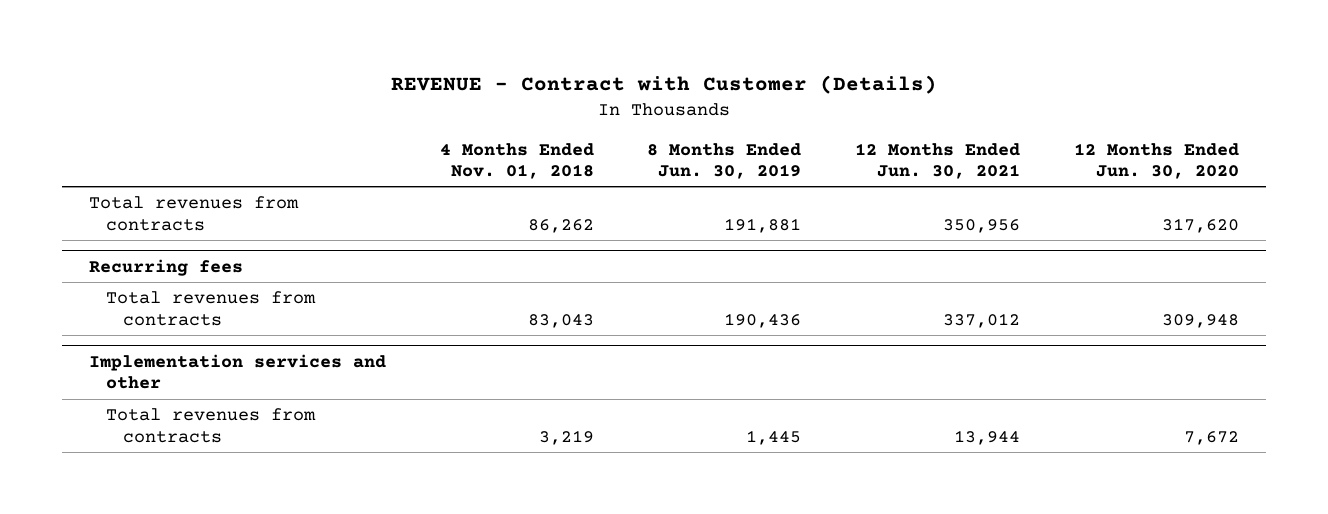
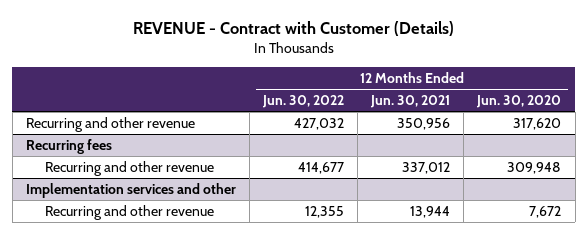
- | 4 Months Ended Nov. 01, 2018 | 8 Months Ended Jun. 30, 2019 | 12 Months Ended Jun. 30, 2021 | 12 Months Ended Jun. 30, 2020
+ | 12 Months Ended Jun. 30, 2022 | 12 Months Ended Jun. 30, 2021 | 12 Months Ended Jun. 30, 2020
- Total revenues from contracts | 86,262 | 191,881 | 350,956 | 317,620
+ Recurring and other revenue | 427,032 | 350,956 | 317,620
@ Recurring fees
- Total revenues from contracts | 83,043 | 190,436 | 337,012 | 309,948
+ Recurring and other revenue | 414,677 | 337,012 | 309,948
@ Implementation services and other
- Total revenues from contracts | 3,219 | 1,445 | 13,944 | 7,672
+ Recurring and other revenue | 12,355 | 13,944 | 7,672

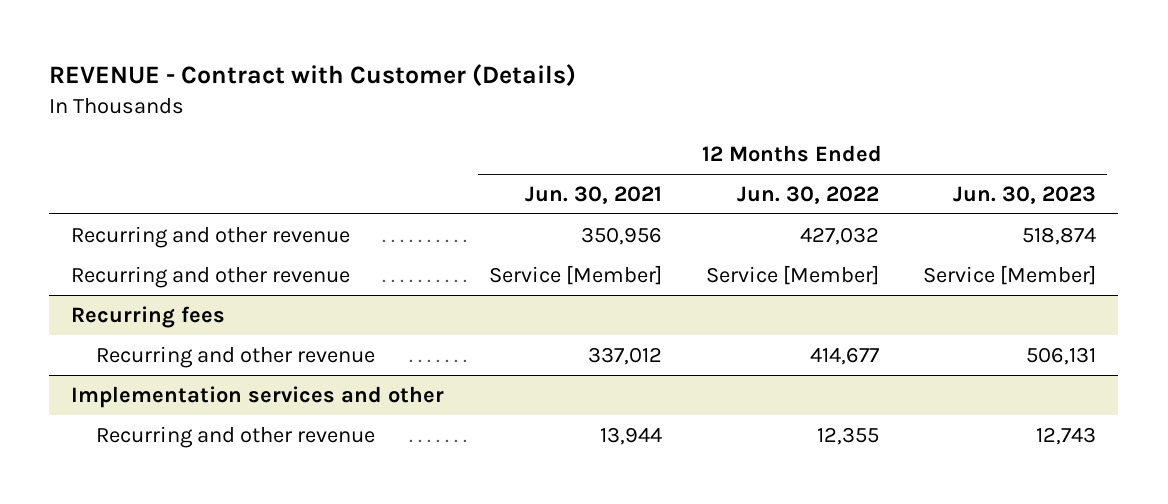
- | 12 Months Ended Jun. 30, 2022 | 12 Months Ended Jun. 30, 2021 | 12 Months Ended Jun. 30, 2020
+ | 12 Months Ended Jun. 30, 2021 | 12 Months Ended Jun. 30, 2022 | 12 Months Ended Jun. 30, 2023
+ Recurring and other revenue | Service [Member] | Service [Member] | Service [Member]

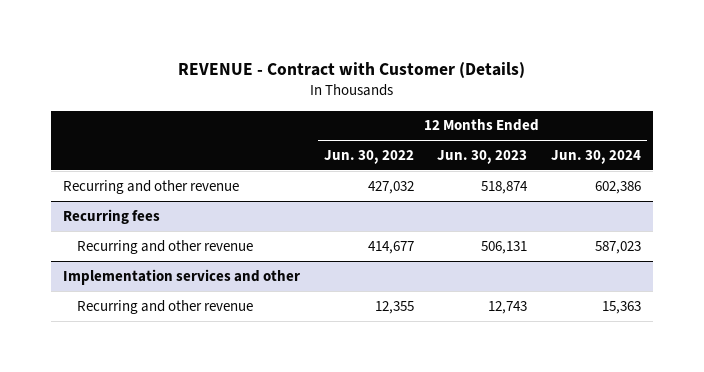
- | 12 Months Ended Jun. 30, 2021 | 12 Months Ended Jun. 30, 2022 | 12 Months Ended Jun. 30, 2023
+ | 12 Months Ended Jun. 30, 2022 | 12 Months Ended Jun. 30, 2023 | 12 Months Ended Jun. 30, 2024
- Recurring and other revenue | Service [Member] | Service [Member] | Service [Member]

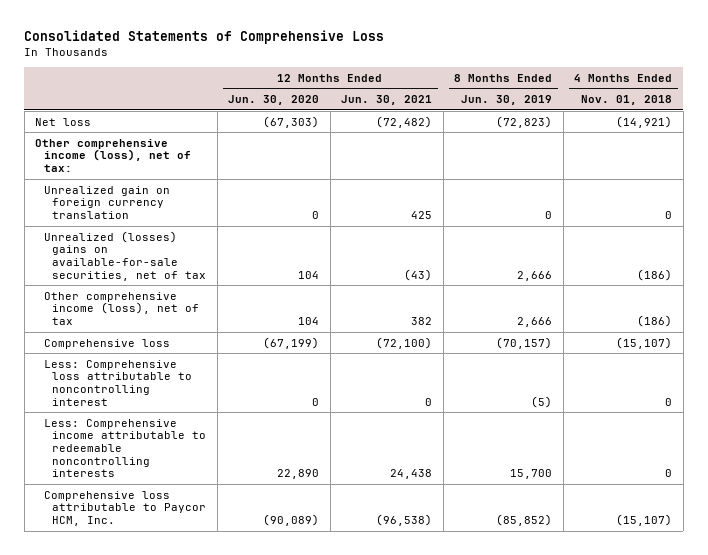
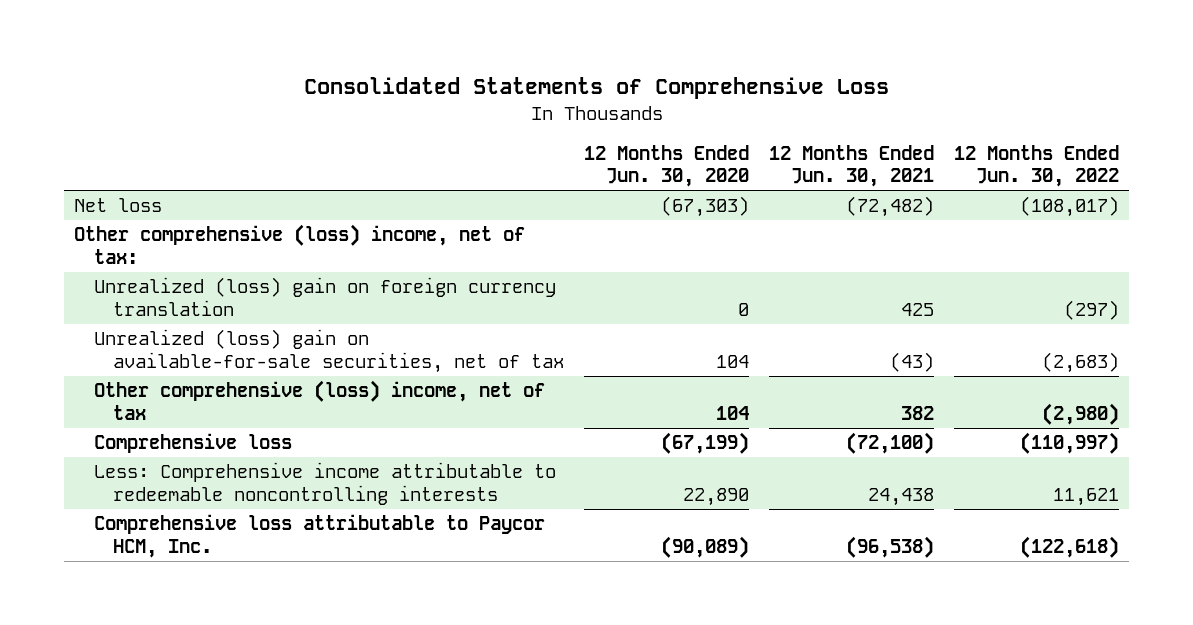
- | 12 Months Ended Jun. 30, 2020 | 12 Months Ended Jun. 30, 2021 | 8 Months Ended Jun. 30, 2019 | 4 Months Ended Nov. 01, 2018
+ | 12 Months Ended Jun. 30, 2020 | 12 Months Ended Jun. 30, 2021 | 12 Months Ended Jun. 30, 2022
- Other comprehensive income (loss), net of tax:
- Unrealized gain on foreign currency translation | 0 | 425 | 0 | 0
- Unrealized (losses) gains on available-for-sale securities, net of tax | 104 | (43) | 2,666 | (186)
- Other comprehensive income (loss), net of tax | 104 | 382 | 2,666 | (186)
+ Other comprehensive (loss) income, net of tax:
+ Unrealized (loss) gain on foreign currency translation | 0 | 425 | (297)
+ Unrealized (loss) gain on available-for-sale securities, net of tax | 104 | (43) | (2,683)
+ Other comprehensive (loss) income, net of tax | 104 | 382 | (2,980)
- Less: Comprehensive loss attributable to noncontrolling interest | 0 | 0 | (5) | 0

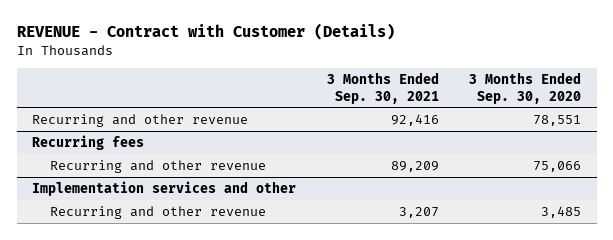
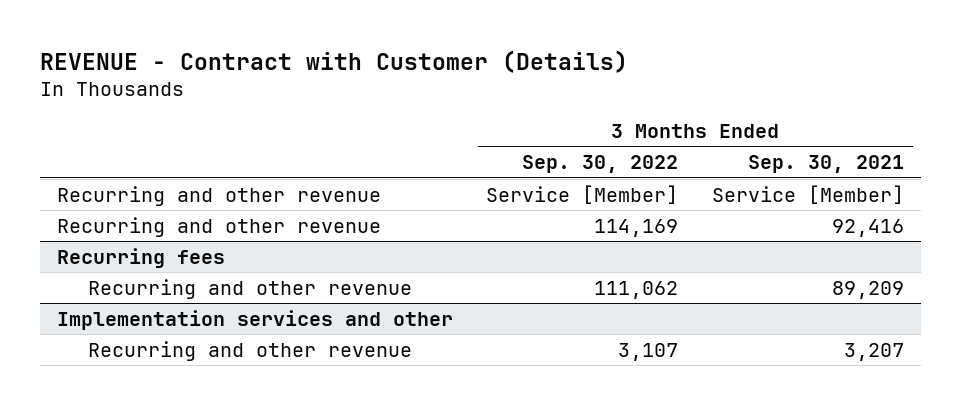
- | 3 Months Ended Sep. 30, 2021 | 3 Months Ended Sep. 30, 2020
+ | 3 Months Ended Sep. 30, 2022 | 3 Months Ended Sep. 30, 2021
+ Recurring and other revenue | Service [Member] | Service [Member]

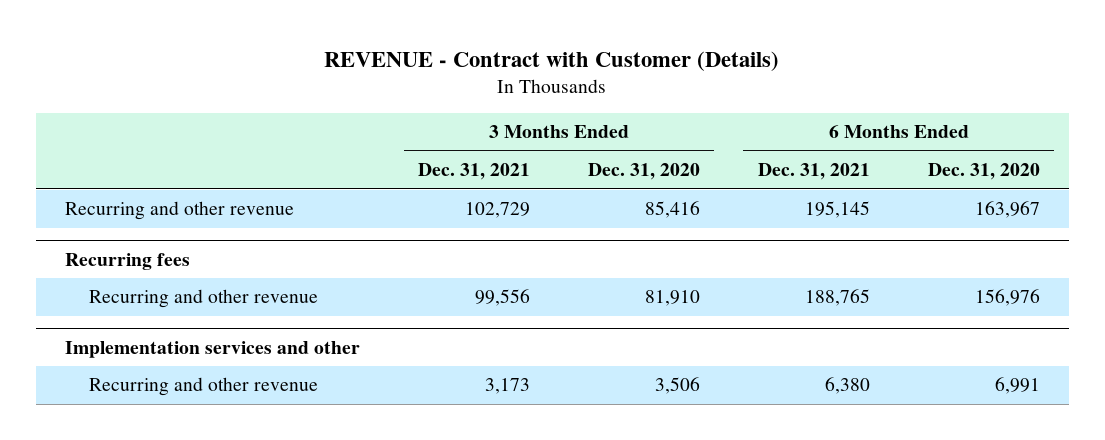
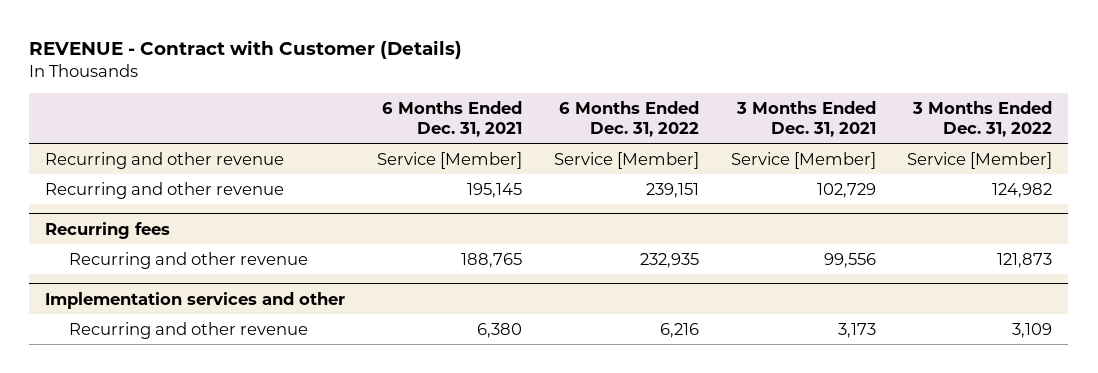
- | 3 Months Ended Dec. 31, 2021 | 3 Months Ended Dec. 31, 2020 | 6 Months Ended Dec. 31, 2021 | 6 Months Ended Dec. 31, 2020
+ | 6 Months Ended Dec. 31, 2021 | 6 Months Ended Dec. 31, 2022 | 3 Months Ended Dec. 31, 2021 | 3 Months Ended Dec. 31, 2022
+ Recurring and other revenue | Service [Member] | Service [Member] | Service [Member] | Service [Member]

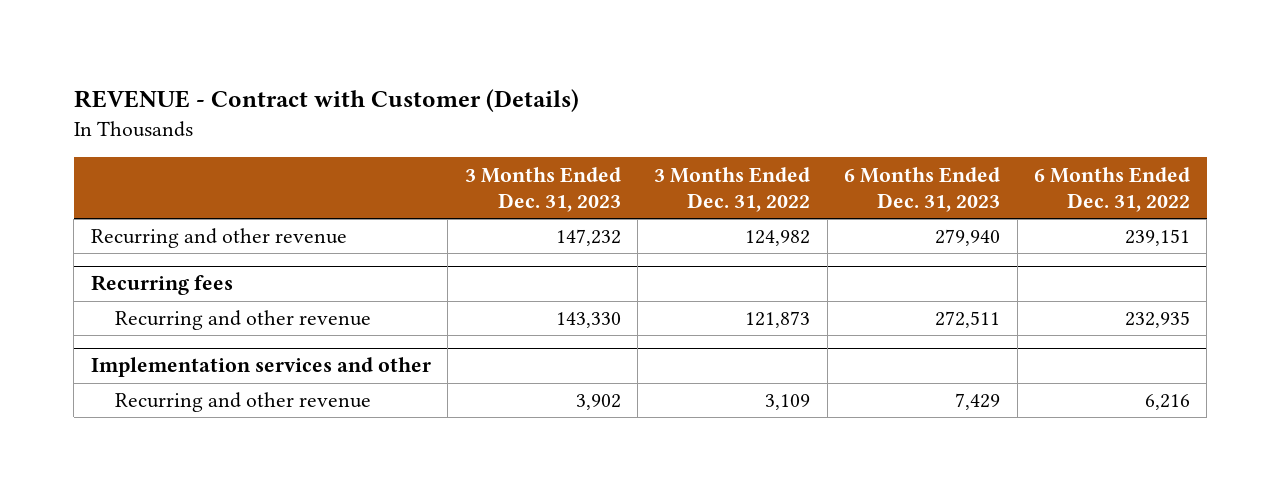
- | 6 Months Ended Dec. 31, 2021 | 6 Months Ended Dec. 31, 2022 | 3 Months Ended Dec. 31, 2021 | 3 Months Ended Dec. 31, 2022
+ | 3 Months Ended Dec. 31, 2023 | 3 Months Ended Dec. 31, 2022 | 6 Months Ended Dec. 31, 2023 | 6 Months Ended Dec. 31, 2022
- Recurring and other revenue | Service [Member] | Service [Member] | Service [Member] | Service [Member]

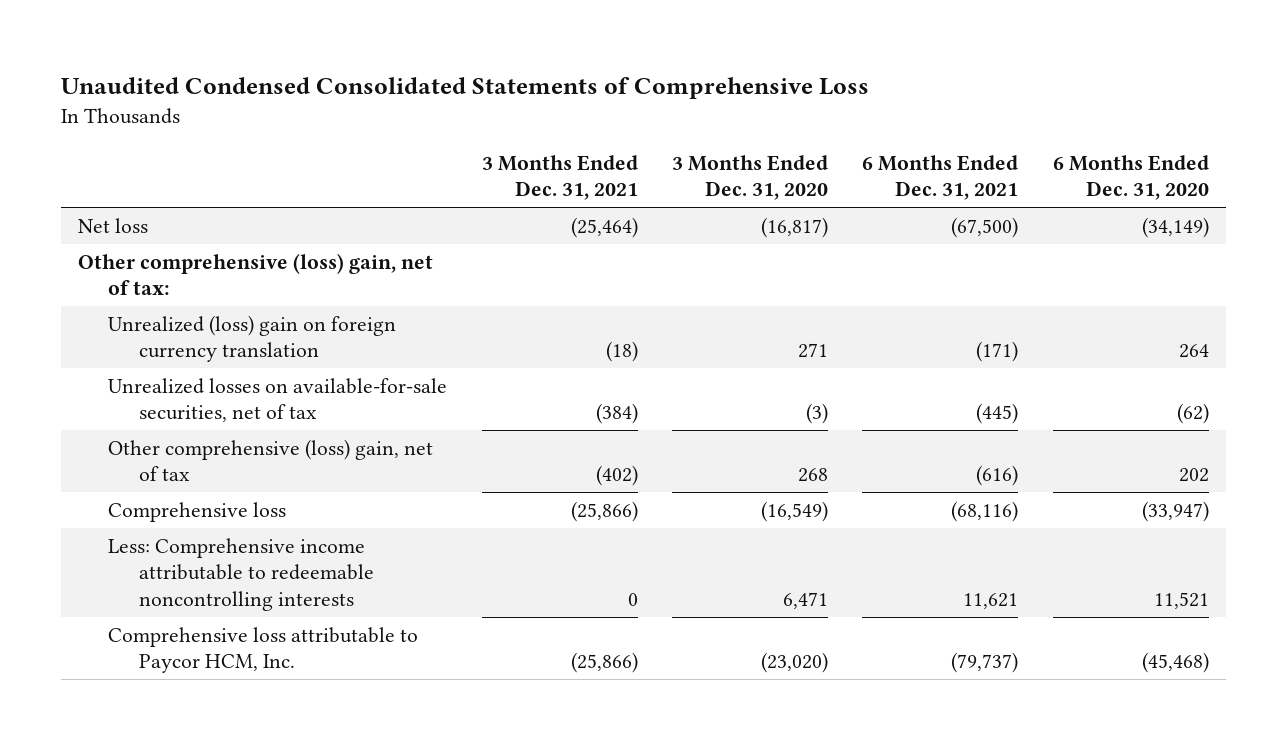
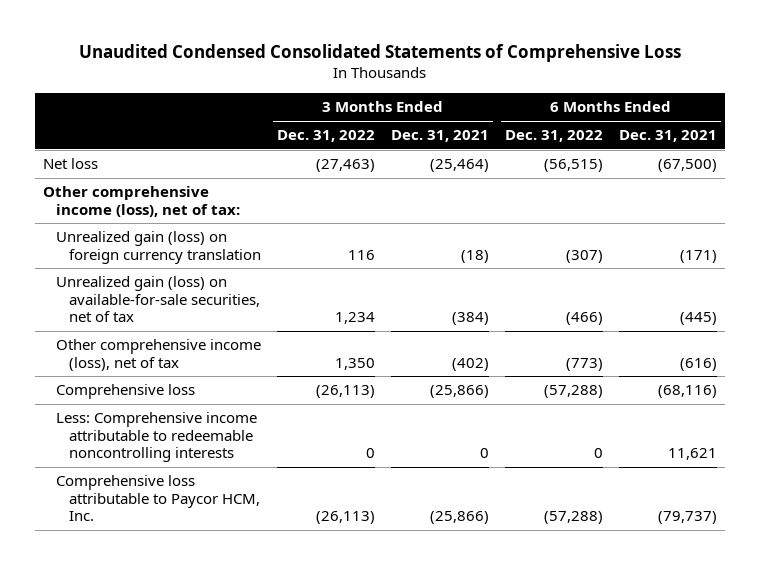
- | 3 Months Ended Dec. 31, 2021 | 3 Months Ended Dec. 31, 2020 | 6 Months Ended Dec. 31, 2021 | 6 Months Ended Dec. 31, 2020
+ | 3 Months Ended Dec. 31, 2022 | 3 Months Ended Dec. 31, 2021 | 6 Months Ended Dec. 31, 2022 | 6 Months Ended Dec. 31, 2021
- Other comprehensive (loss) gain, net of tax:
- Unrealized (loss) gain on foreign currency translation | (18) | 271 | (171) | 264
- Unrealized losses on available-for-sale securities, net of tax | (384) | (3) | (445) | (62)
- Other comprehensive (loss) gain, net of tax | (402) | 268 | (616) | 202
+ Other comprehensive income (loss), net of tax:
+ Unrealized gain (loss) on foreign currency translation | 116 | (18) | (307) | (171)
+ Unrealized gain (loss) on available-for-sale securities, net of tax | 1,234 | (384) | (466) | (445)
+ Other comprehensive income (loss), net of tax | 1,350 | (402) | (773) | (616)

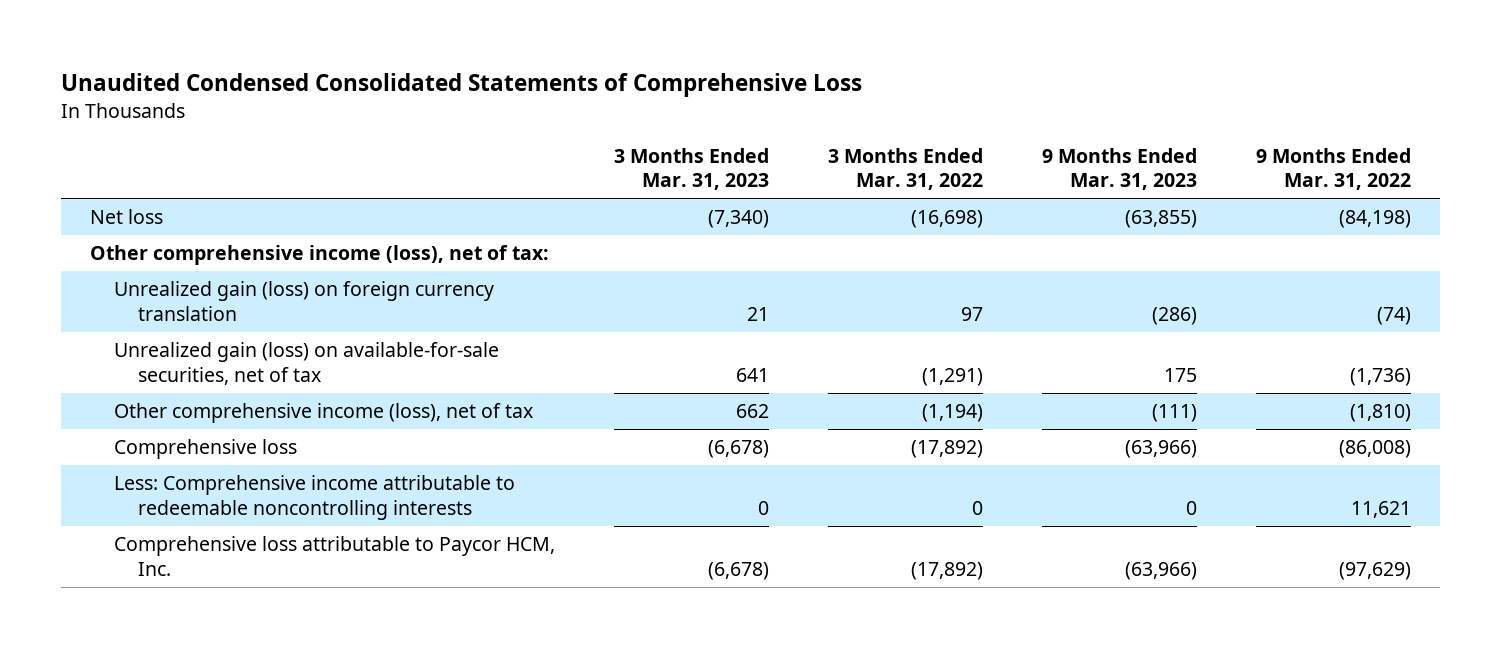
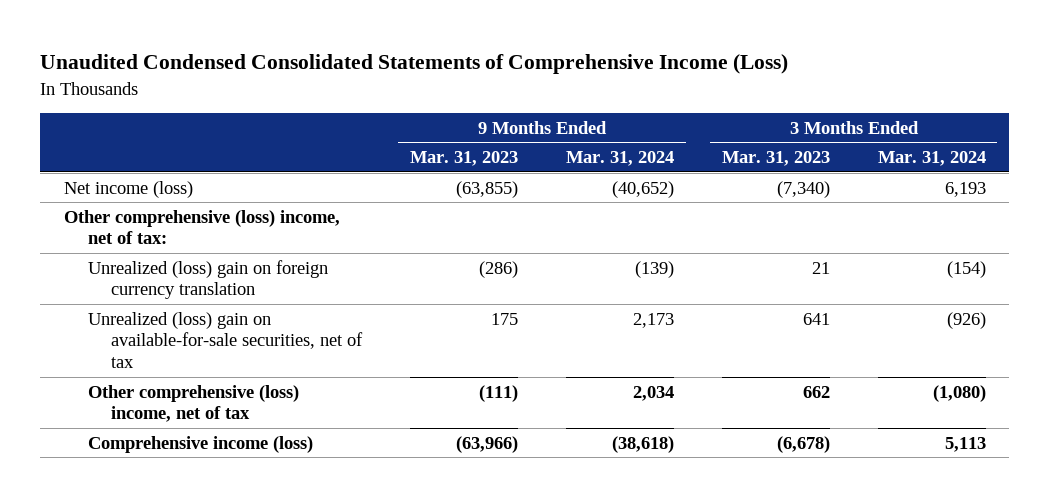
- Unaudited Condensed Consolidated Statements of Comprehensive Loss
+ Unaudited Condensed Consolidated Statements of Comprehensive Income (Loss)
- | 3 Months Ended Mar. 31, 2023 | 3 Months Ended Mar. 31, 2022 | 9 Months Ended Mar. 31, 2023 | 9 Months Ended Mar. 31, 2022
+ | 9 Months Ended Mar. 31, 2023 | 9 Months Ended Mar. 31, 2024 | 3 Months Ended Mar. 31, 2023 | 3 Months Ended Mar. 31, 2024
- Net loss | (7,340) | (16,698) | (63,855) | (84,198)
- Other comprehensive income (loss), net of tax:
- Unrealized gain (loss) on foreign currency translation | 21 | 97 | (286) | (74)
- Unrealized gain (loss) on available-for-sale securities, net of tax | 641 | (1,291) | 175 | (1,736)
- Other comprehensive income (loss), net of tax | 662 | (1,194) | (111) | (1,810)
- Comprehensive loss | (6,678) | (17,892) | (63,966) | (86,008)
- Less: Comprehensive income attributable to redeemable noncontrolling interests | 0 | 0 | 0 | 11,621
- Comprehensive loss attributable to Paycor HCM, Inc. | (6,678) | (17,892) | (63,966) | (97,629)
+ Net income (loss) | (63,855) | (40,652) | (7,340) | 6,193
+ Other comprehensive (loss) income, net of tax:
+ Unrealized (loss) gain on foreign currency translation | (286) | (139) | 21 | (154)
+ Unrealized (loss) gain on available-for-sale securities, net of tax | 175 | 2,173 | 641 | (926)
+ Other comprehensive (loss) income, net of tax | (111) | 2,034 | 662 | (1,080)
+ Comprehensive income (loss) | (63,966) | (38,618) | (6,678) | 5,113

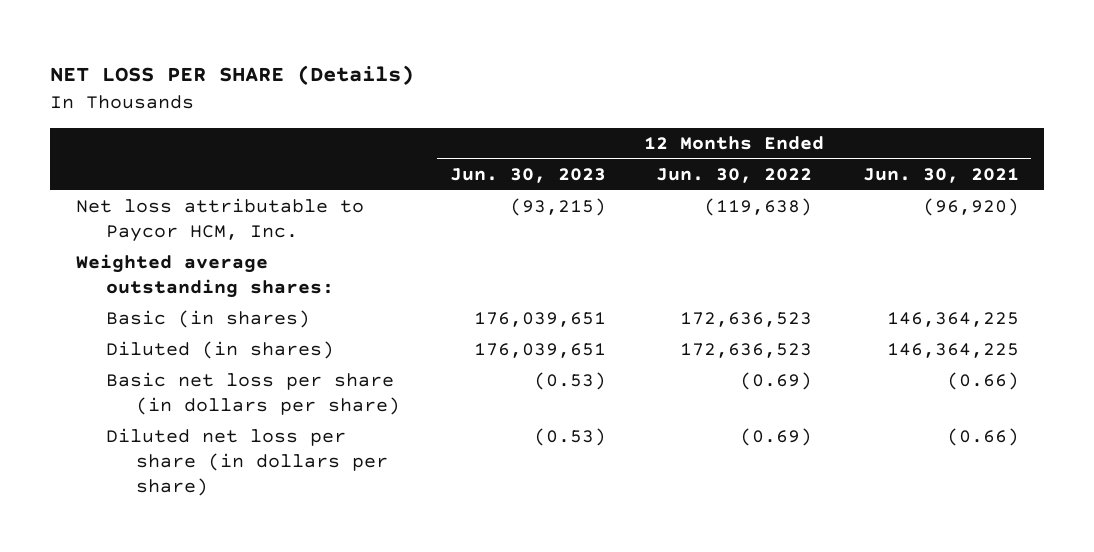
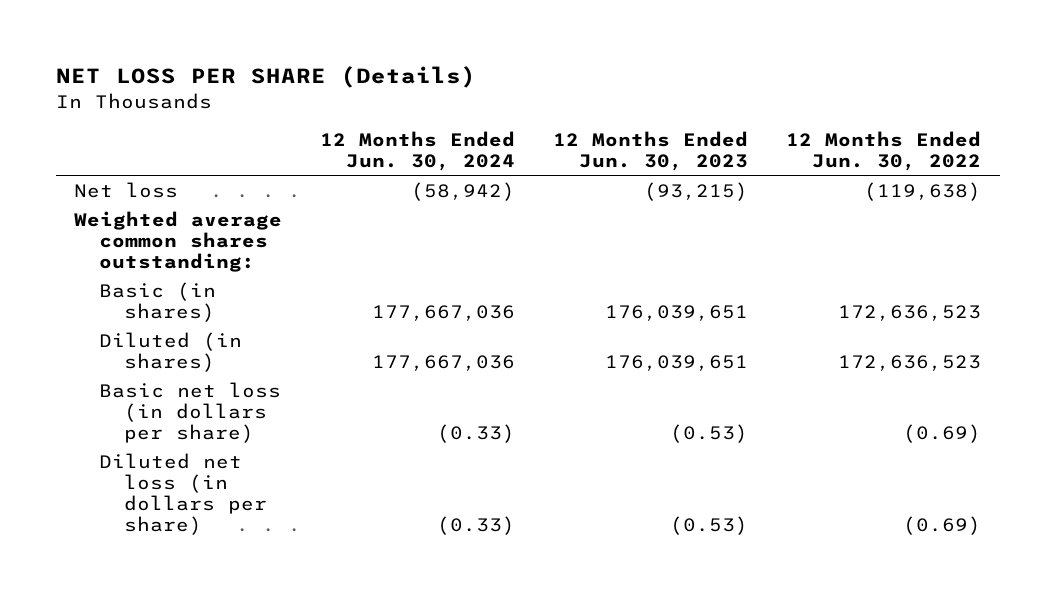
- | 12 Months Ended Jun. 30, 2023 | 12 Months Ended Jun. 30, 2022 | 12 Months Ended Jun. 30, 2021
+ | 12 Months Ended Jun. 30, 2024 | 12 Months Ended Jun. 30, 2023 | 12 Months Ended Jun. 30, 2022
- Net loss attributable to Paycor HCM, Inc. | (93,215) | (119,638) | (96,920)
- Weighted average outstanding shares:
+ Net loss | (58,942) | (93,215) | (119,638)
+ Weighted average common shares outstanding:
- Basic net loss per share (in dollars per share) | (0.53) | (0.69) | (0.66)
- Diluted net loss per share (in dollars per share) | (0.53) | (0.69) | (0.66)
+ Basic net loss (in dollars per share) | (0.33) | (0.53) | (0.69)
+ Diluted net loss (in dollars per share) | (0.33) | (0.53) | (0.69)

